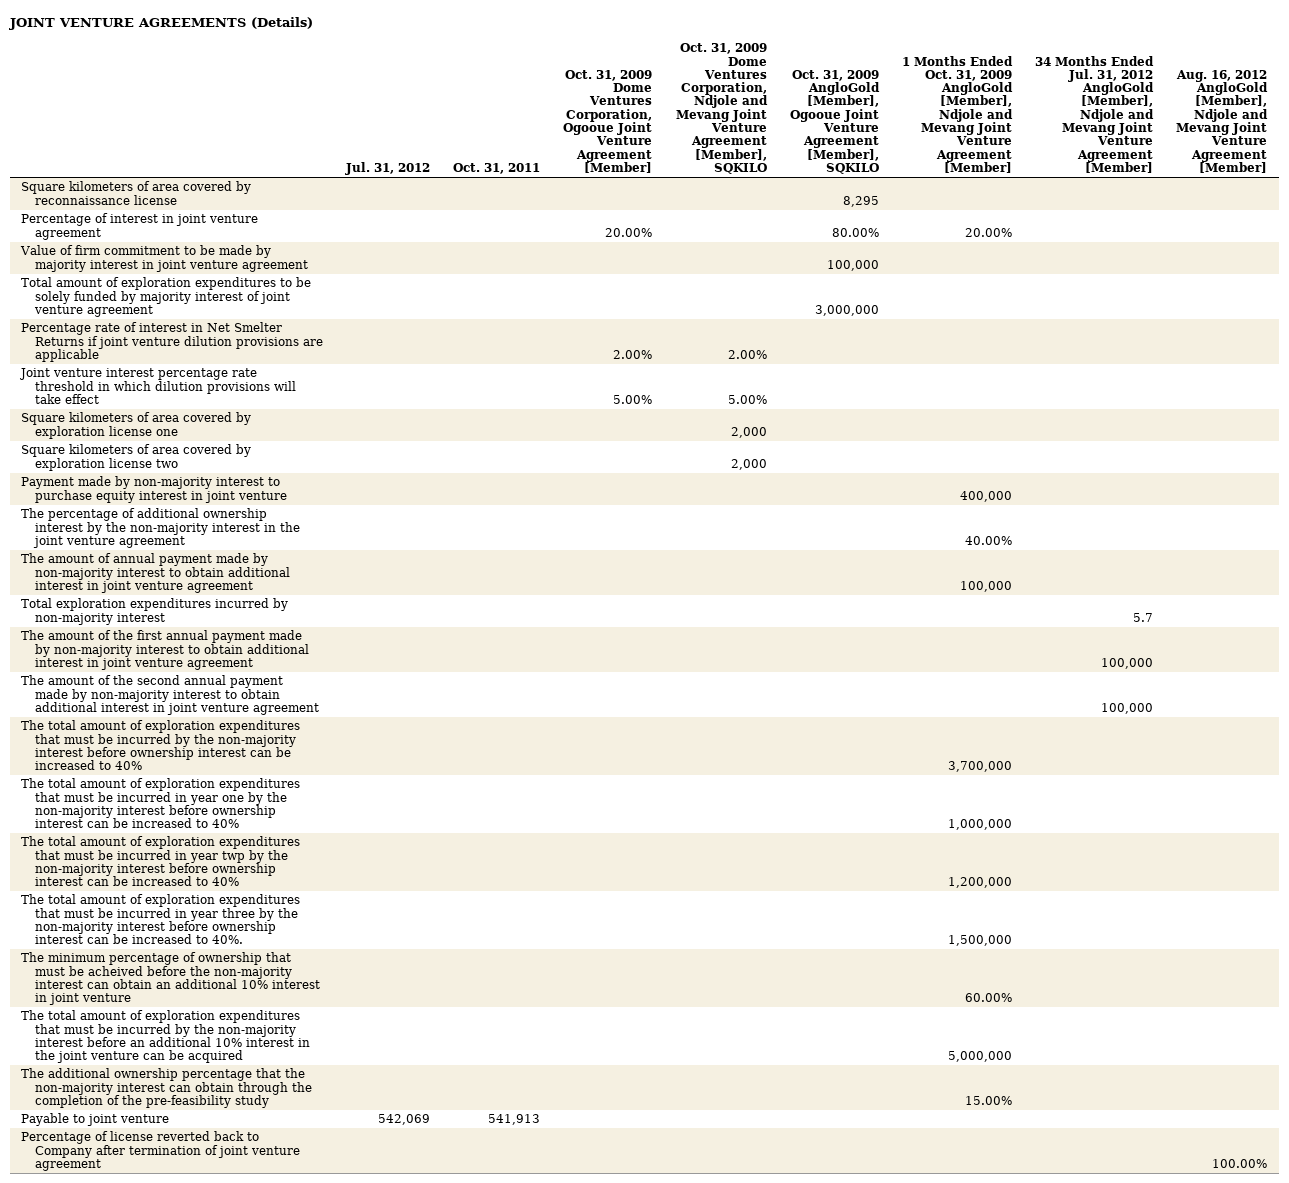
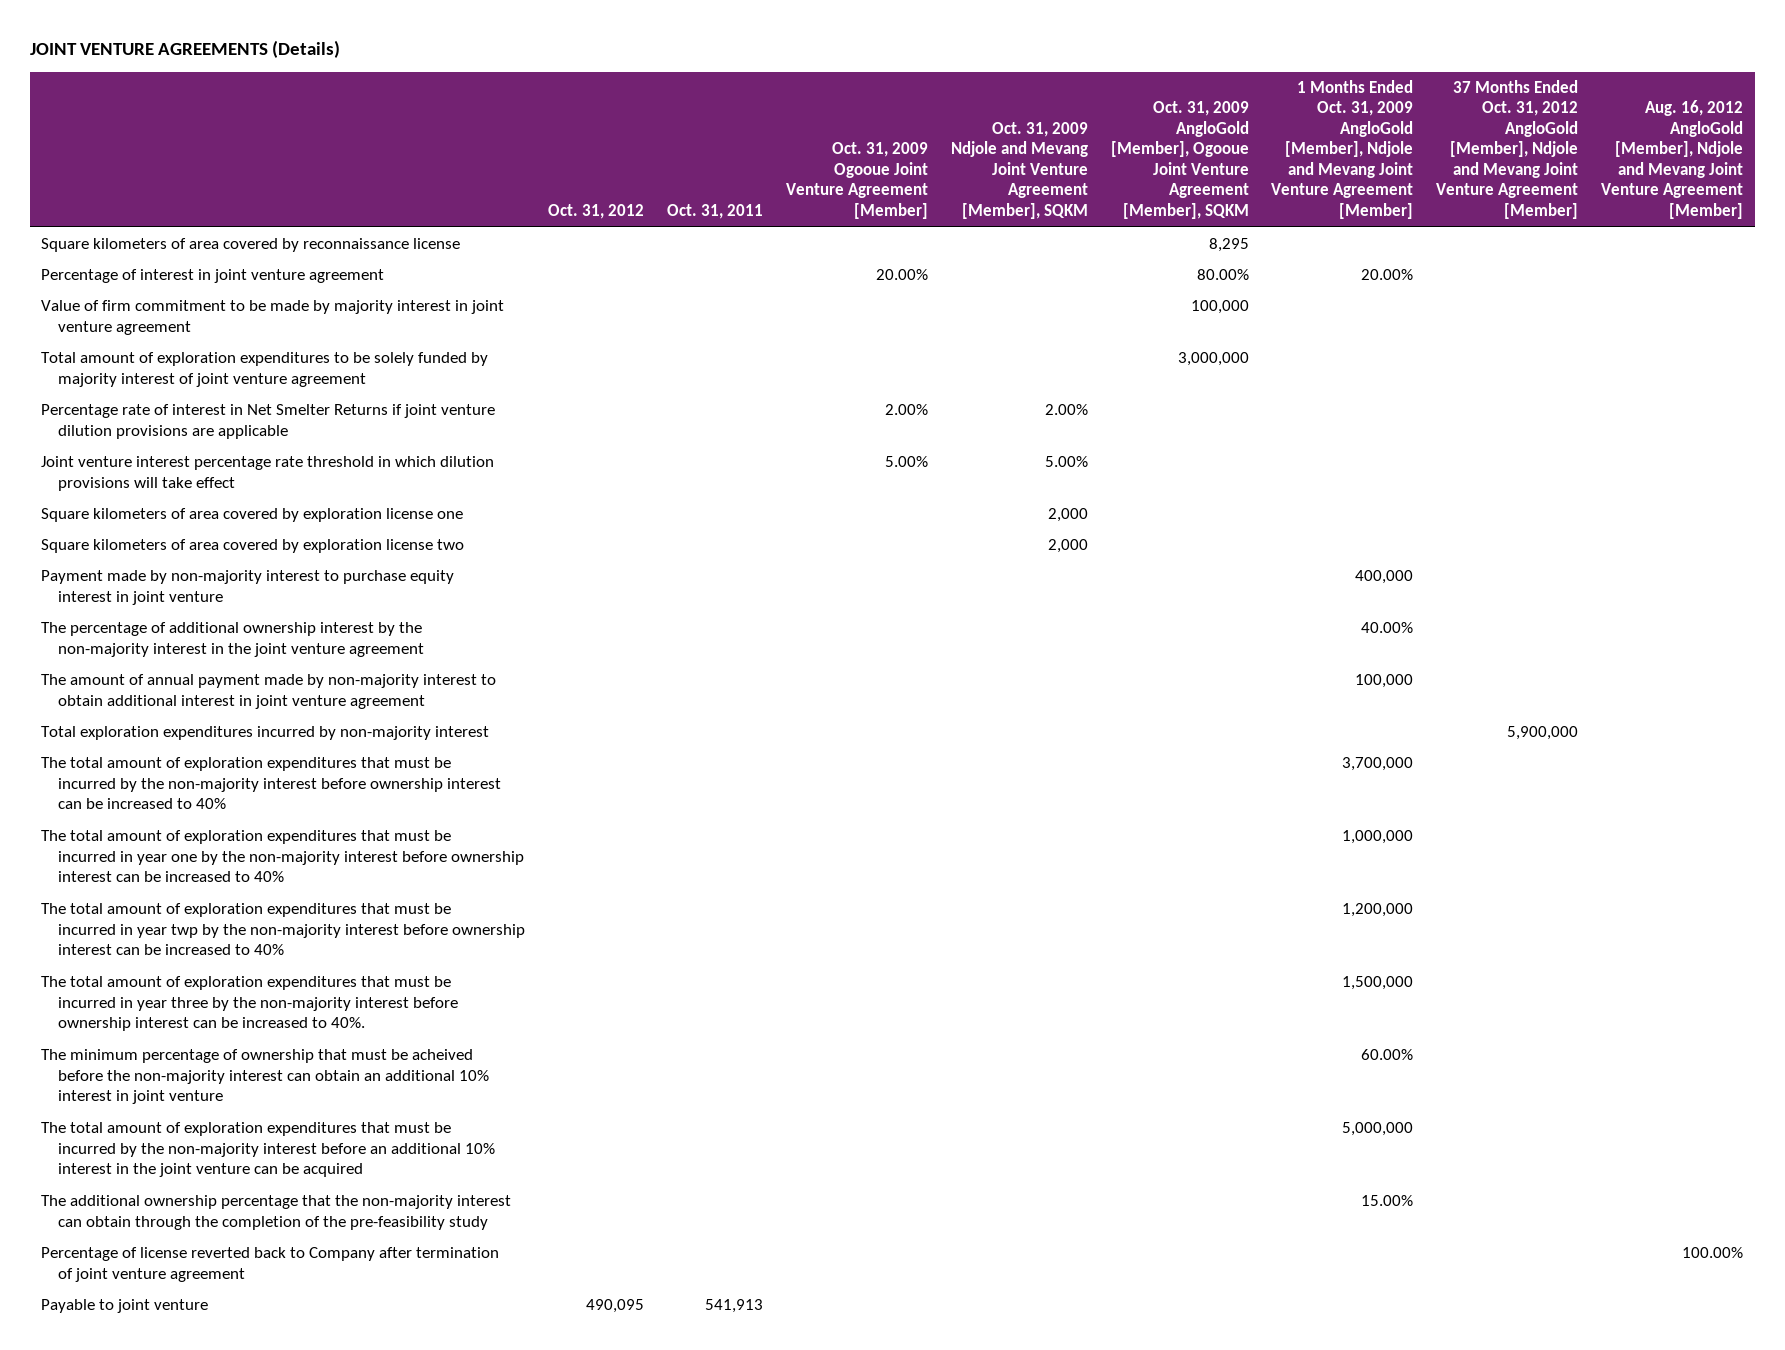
- | Jul. 31, 2012 | Oct. 31, 2011 | Oct. 31, 2009 Dome Ventures Corporation, Ogooue Joint Venture Agreement [Member] | Oct. 31, 2009 Dome Ventures Corporation, Ndjole and Mevang Joint Venture Agreement [Member], SQKILO | Oct. 31, 2009 AngloGold [Member], Ogooue Joint Venture Agreement [Member], SQKILO | 1 Months Ended Oct. 31, 2009 AngloGold [Member], Ndjole and Mevang Joint Venture Agreement [Member] | 34 Months Ended Jul. 31, 2012 AngloGold [Member], Ndjole and Mevang Joint Venture Agreement [Member] | Aug. 16, 2012 AngloGold [Member], Ndjole and Mevang Joint Venture Agreement [Member]
+ | Oct. 31, 2012 | Oct. 31, 2011 | Oct. 31, 2009 Ogooue Joint Venture Agreement [Member] | Oct. 31, 2009 Ndjole and Mevang Joint Venture Agreement [Member], SQKM | Oct. 31, 2009 AngloGold [Member], Ogooue Joint Venture Agreement [Member], SQKM | 1 Months Ended Oct. 31, 2009 AngloGold [Member], Ndjole and Mevang Joint Venture Agreement [Member] | 37 Months Ended Oct. 31, 2012 AngloGold [Member], Ndjole and Mevang Joint Venture Agreement [Member] | Aug. 16, 2012 AngloGold [Member], Ndjole and Mevang Joint Venture Agreement [Member]
- The amount of the first annual payment made by non-majority interest to obtain additional interest in joint venture agreement | | | | | | | 100,000 |
- The amount of the second annual payment made by non-majority interest to obtain additional interest in joint venture agreement | | | | | | | 100,000 |
moved down: Payable to joint venture | 490,095 | 541,913 | | | | | |

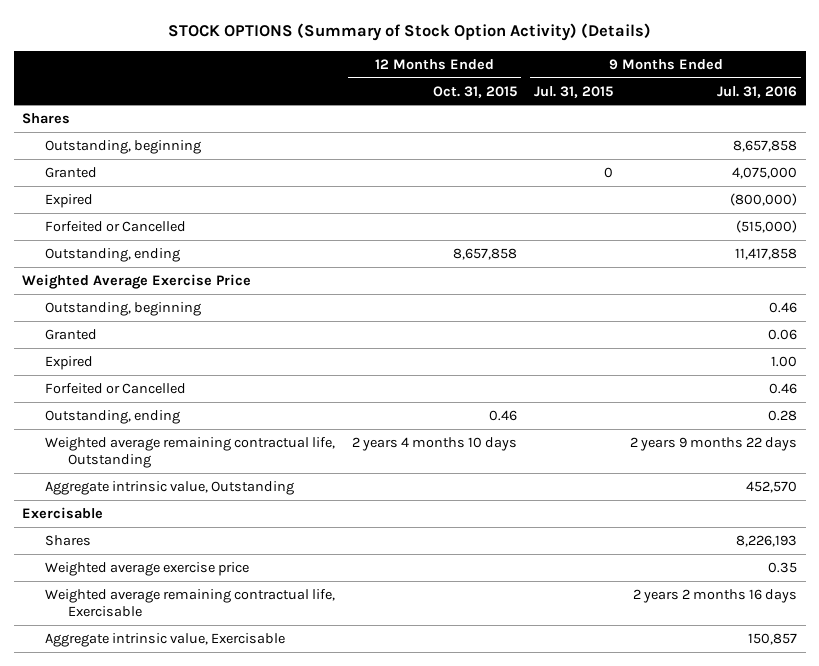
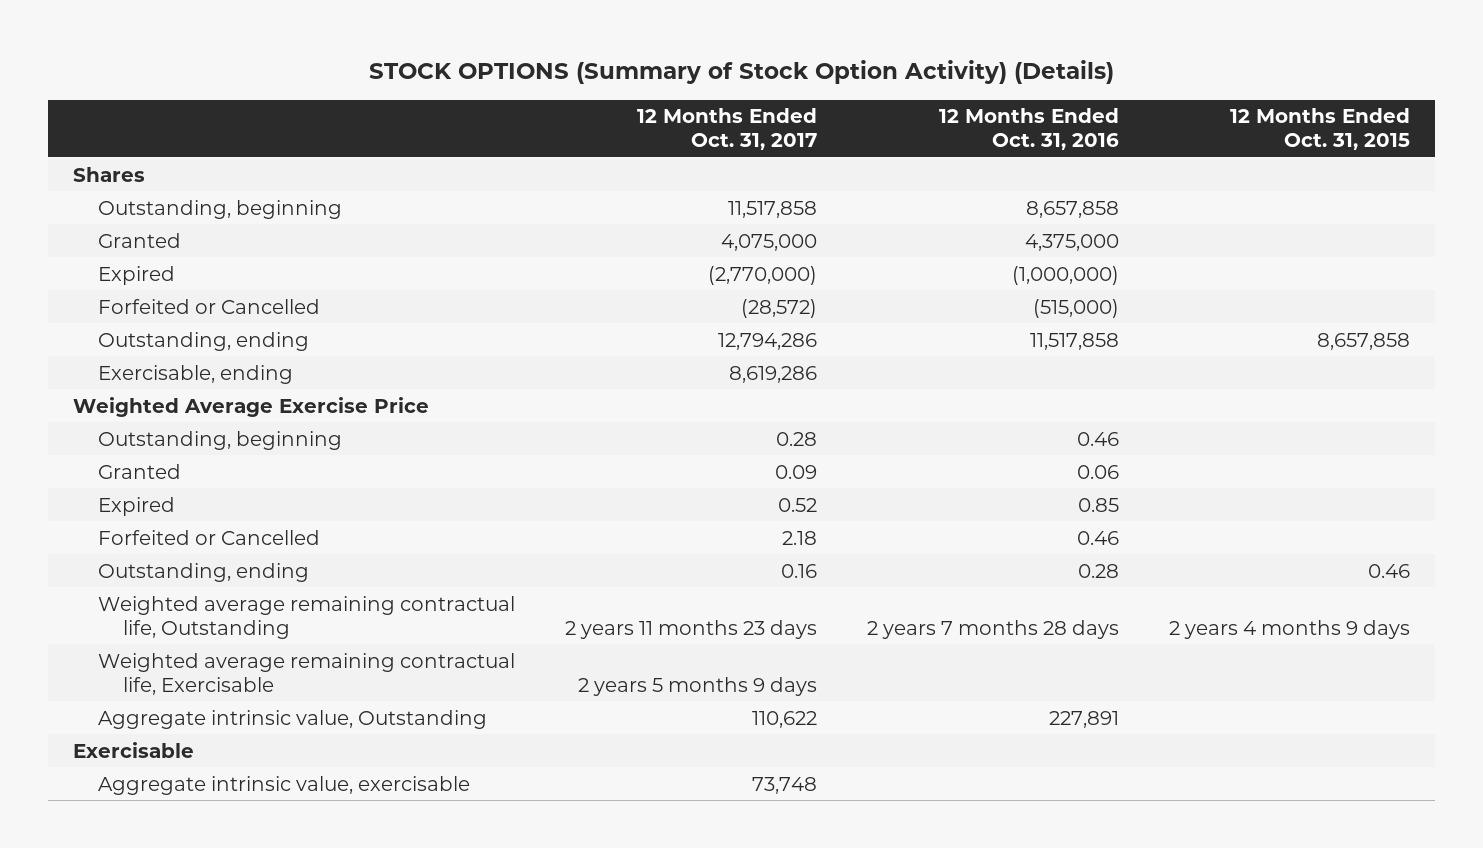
- | 12 Months Ended Oct. 31, 2015 | 9 Months Ended Jul. 31, 2015 | 9 Months Ended Jul. 31, 2016
+ | 12 Months Ended Oct. 31, 2017 | 12 Months Ended Oct. 31, 2016 | 12 Months Ended Oct. 31, 2015
+ Exercisable, ending | 8,619,286 | |
- Weighted average remaining contractual life, Outstanding | 2 years 4 months 10 days | | 2 years 9 months 22 days
+ Weighted average remaining contractual life, Outstanding | 2 years 11 months 23 days | 2 years 7 months 28 days | 2 years 4 months 9 days
moved up: Weighted average remaining contractual life, Exercisable | 2 years 5 months 9 days | |
- Shares | | | 8,226,193
- Weighted average exercise price | | | 0.35
- Aggregate intrinsic value, Exercisable | | | 150,857
+ Aggregate intrinsic value, exercisable | 73,748 | |

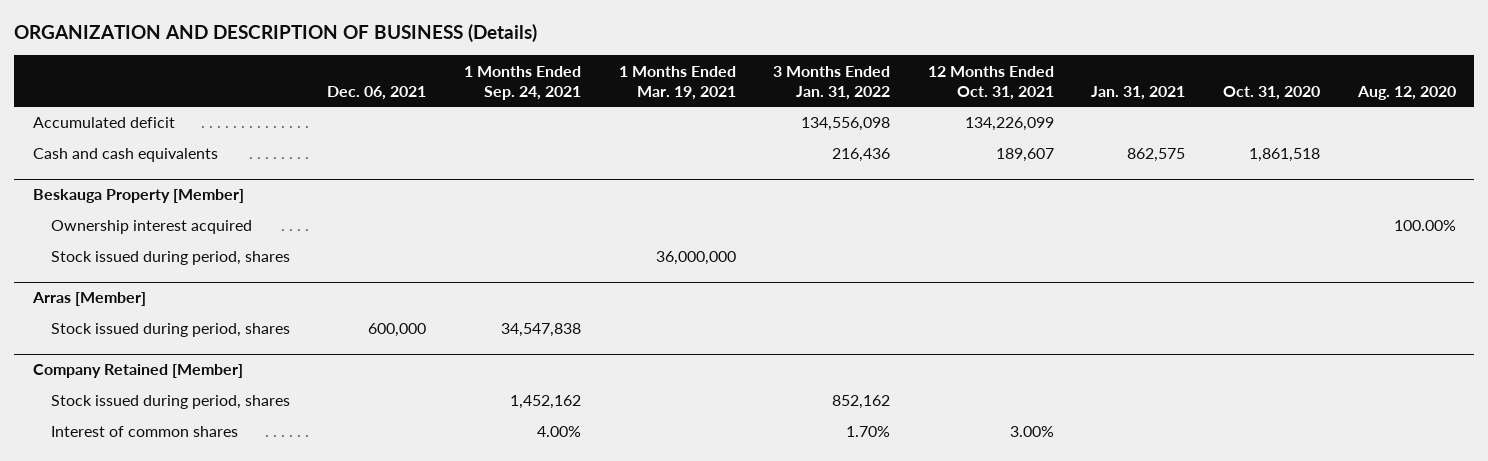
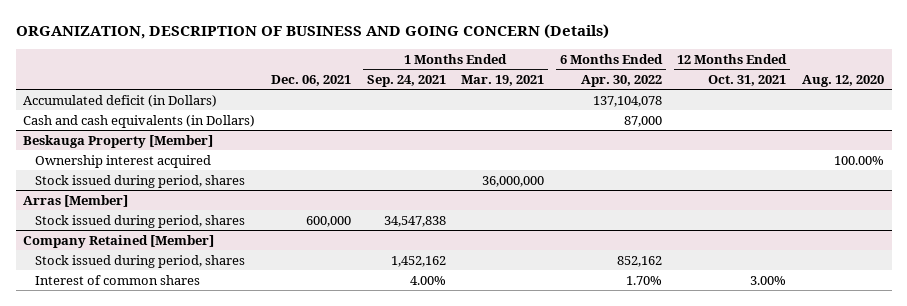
- ORGANIZATION AND DESCRIPTION OF BUSINESS (Details)
+ ORGANIZATION, DESCRIPTION OF BUSINESS AND GOING CONCERN (Details)
- | Dec. 06, 2021 | 1 Months Ended Sep. 24, 2021 | 1 Months Ended Mar. 19, 2021 | 3 Months Ended Jan. 31, 2022 | 12 Months Ended Oct. 31, 2021 | Jan. 31, 2021 | Oct. 31, 2020 | Aug. 12, 2020
+ | Dec. 06, 2021 | 1 Months Ended Sep. 24, 2021 | 1 Months Ended Mar. 19, 2021 | 6 Months Ended Apr. 30, 2022 | 12 Months Ended Oct. 31, 2021 | Aug. 12, 2020
- Accumulated deficit | | | | 134,556,098 | 134,226,099 | | |
- Cash and cash equivalents | | | | 216,436 | 189,607 | 862,575 | 1,861,518 |
+ Accumulated deficit (in Dollars) | | | | 137,104,078 | |
+ Cash and cash equivalents (in Dollars) | | | | 87,000 | |

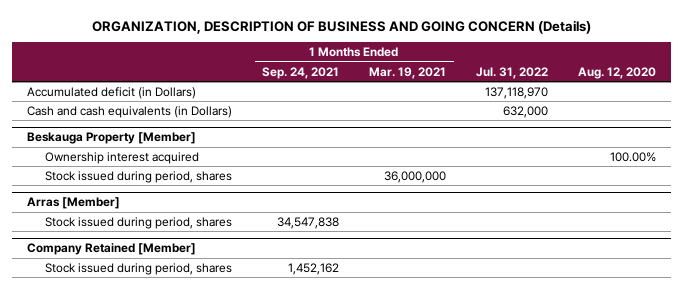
- | Dec. 06, 2021 | 1 Months Ended Sep. 24, 2021 | 1 Months Ended Mar. 19, 2021 | 6 Months Ended Apr. 30, 2022 | 12 Months Ended Oct. 31, 2021 | Aug. 12, 2020
+ | 1 Months Ended Sep. 24, 2021 | 1 Months Ended Mar. 19, 2021 | Jul. 31, 2022 | Aug. 12, 2020
@ Company Retained [Member]
- Interest of common shares | | 4.00% | | 1.70% | 3.00% |

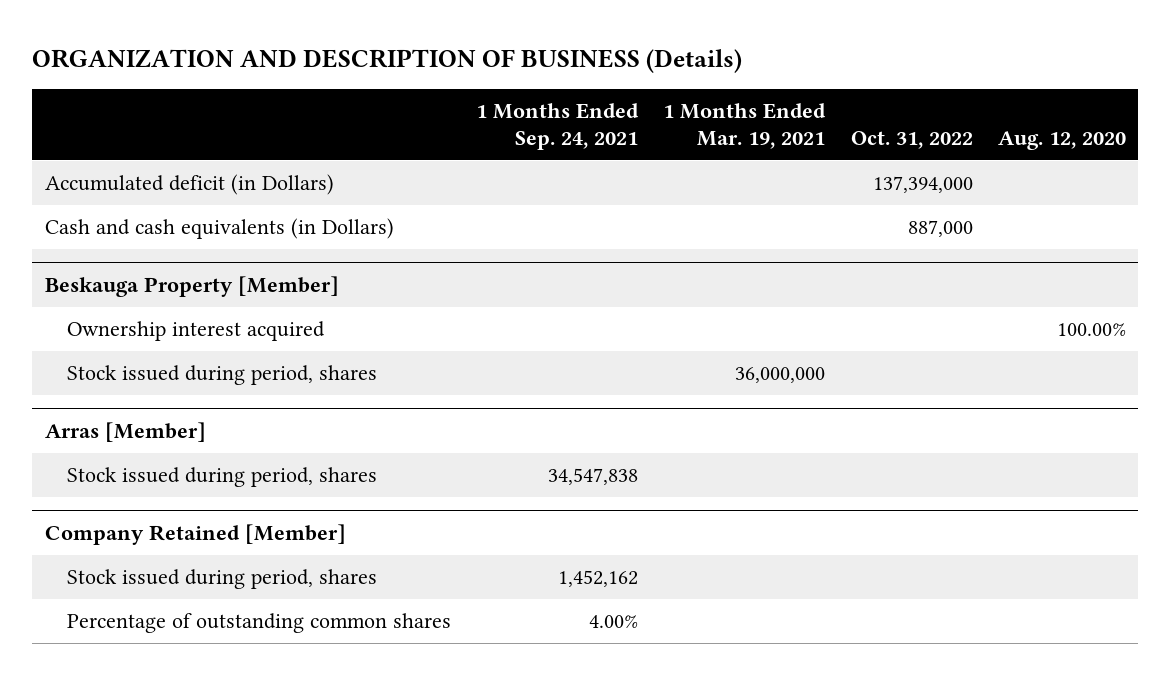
- ORGANIZATION, DESCRIPTION OF BUSINESS AND GOING CONCERN (Details)
+ ORGANIZATION AND DESCRIPTION OF BUSINESS (Details)
- | 1 Months Ended Sep. 24, 2021 | 1 Months Ended Mar. 19, 2021 | Jul. 31, 2022 | Aug. 12, 2020
+ | 1 Months Ended Sep. 24, 2021 | 1 Months Ended Mar. 19, 2021 | Oct. 31, 2022 | Aug. 12, 2020
@ Company Retained [Member]
+ Percentage of outstanding common shares | 4.00% | | |

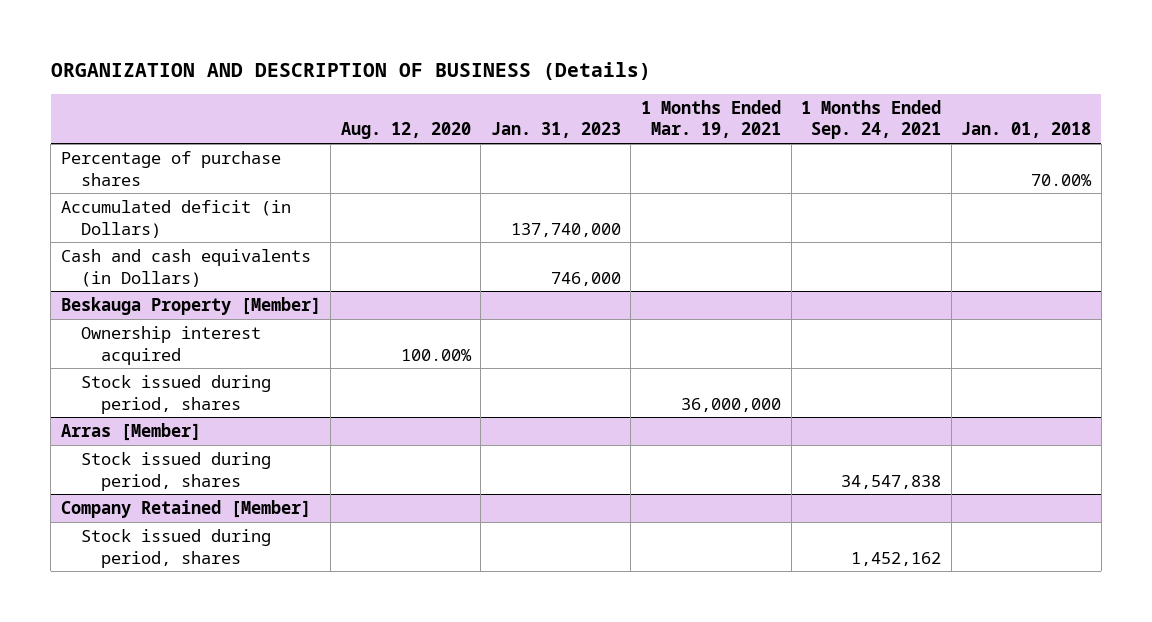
- | 1 Months Ended Sep. 24, 2021 | 1 Months Ended Mar. 19, 2021 | Oct. 31, 2022 | Aug. 12, 2020
+ | Aug. 12, 2020 | Jan. 31, 2023 | 1 Months Ended Mar. 19, 2021 | 1 Months Ended Sep. 24, 2021 | Jan. 01, 2018
+ Percentage of purchase shares | | | | | 70.00%
@ Company Retained [Member]
- Percentage of outstanding common shares | 4.00% | | |

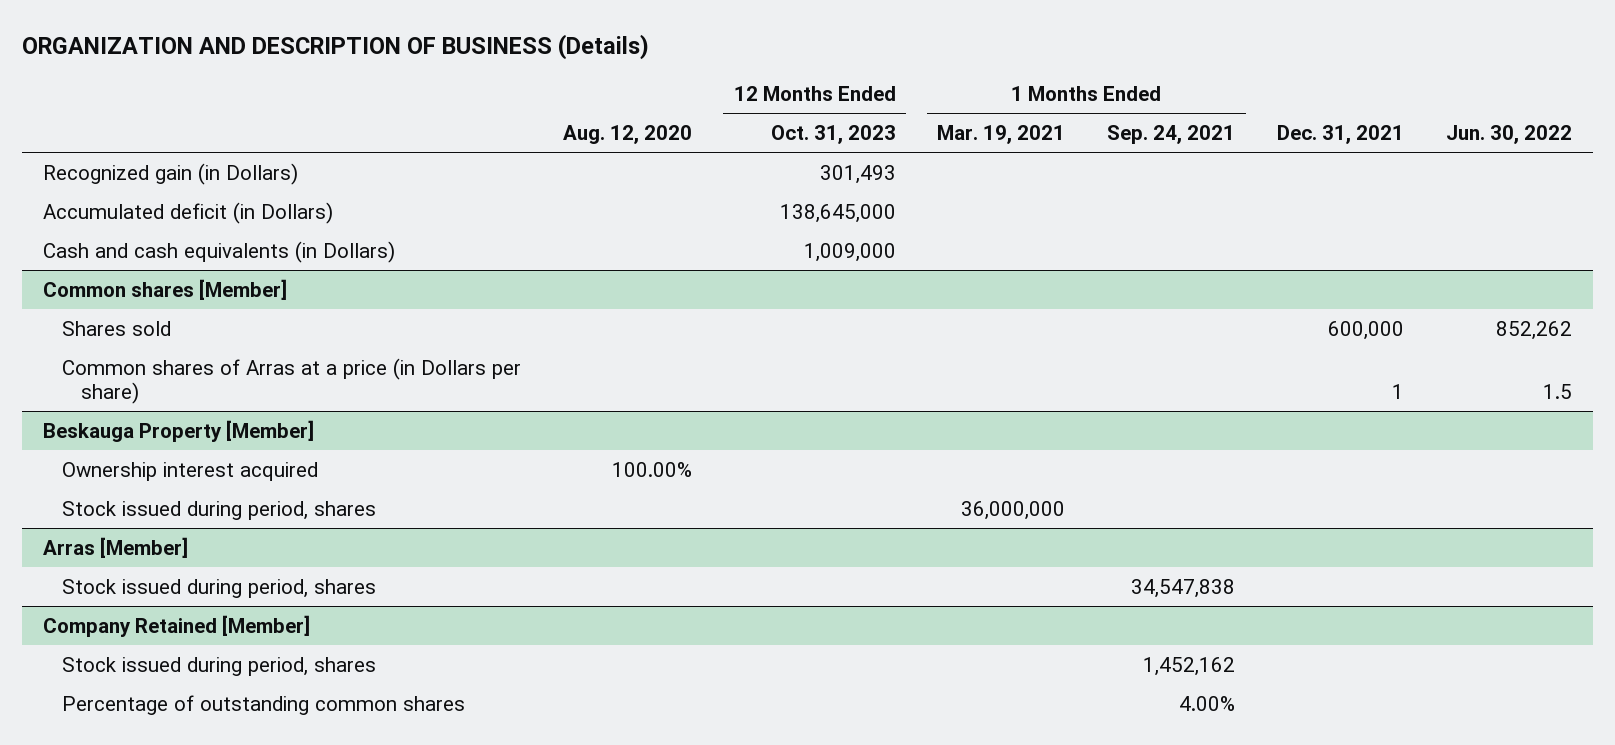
- | Aug. 12, 2020 | Jan. 31, 2023 | 1 Months Ended Mar. 19, 2021 | 1 Months Ended Sep. 24, 2021 | Jan. 01, 2018
+ | Aug. 12, 2020 | 12 Months Ended Oct. 31, 2023 | 1 Months Ended Mar. 19, 2021 | 1 Months Ended Sep. 24, 2021 | Dec. 31, 2021 | Jun. 30, 2022
- Percentage of purchase shares | | | | | 70.00%
+ Recognized gain (in Dollars) | | 301,493 | | | |
+ Common shares [Member]
+ Shares sold | | | | | 600,000 | 852,262
+ Common shares of Arras at a price (in Dollars per share) | | | | | 1 | 1.5
@ Company Retained [Member]
+ Percentage of outstanding common shares | | | | 4.00% | |

